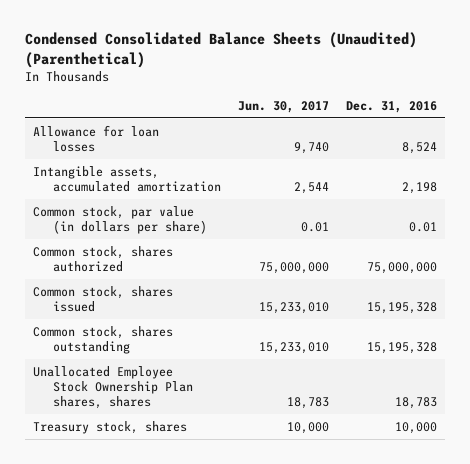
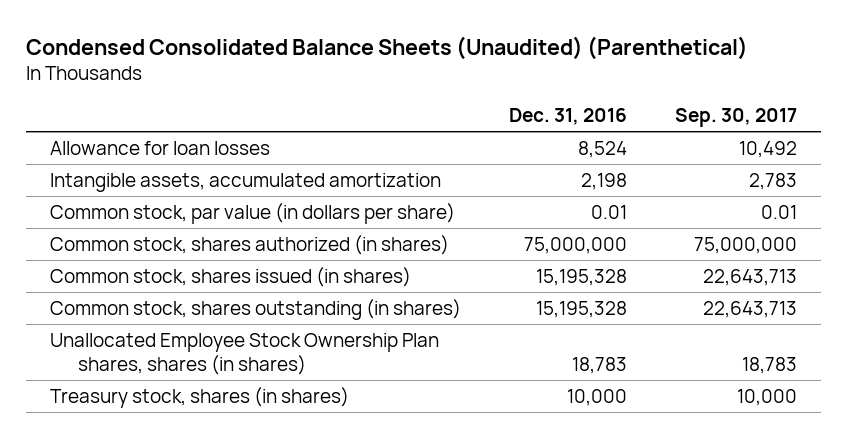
- | Jun. 30, 2017 | Dec. 31, 2016
+ | Dec. 31, 2016 | Sep. 30, 2017
- Common stock, shares authorized | 75,000,000 | 75,000,000
- Common stock, shares issued | 15,233,010 | 15,195,328
- Common stock, shares outstanding | 15,233,010 | 15,195,328
- Unallocated Employee Stock Ownership Plan shares, shares | 18,783 | 18,783
- Treasury stock, shares | 10,000 | 10,000
+ Common stock, shares authorized (in shares) | 75,000,000 | 75,000,000
+ Common stock, shares issued (in shares) | 15,195,328 | 22,643,713
+ Common stock, shares outstanding (in shares) | 15,195,328 | 22,643,713
+ Unallocated Employee Stock Ownership Plan shares, shares (in shares) | 18,783 | 18,783
+ Treasury stock, shares (in shares) | 10,000 | 10,000

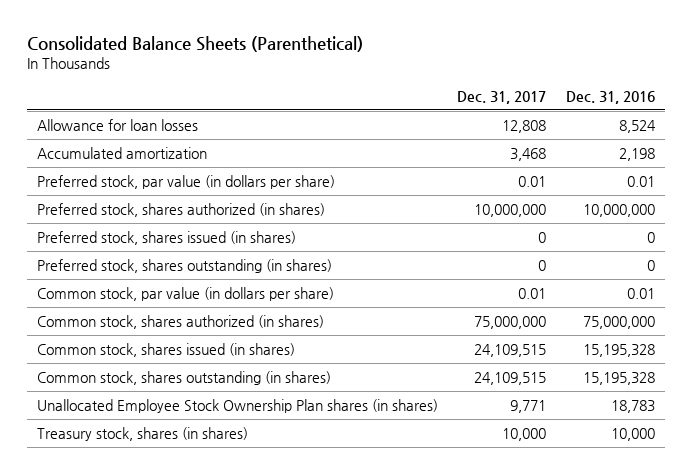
- Condensed Consolidated Balance Sheets (Unaudited) (Parenthetical)
+ Consolidated Balance Sheets (Parenthetical)
- | Dec. 31, 2016 | Sep. 30, 2017
+ | Dec. 31, 2017 | Dec. 31, 2016
- Intangible assets, accumulated amortization | 2,198 | 2,783
+ Accumulated amortization | 3,468 | 2,198
+ Preferred stock, par value (in dollars per share) | 0.01 | 0.01
+ Preferred stock, shares authorized (in shares) | 10,000,000 | 10,000,000
+ Preferred stock, shares issued (in shares) | 0 | 0
+ Preferred stock, shares outstanding (in shares) | 0 | 0
- Unallocated Employee Stock Ownership Plan shares, shares (in shares) | 18,783 | 18,783
+ Unallocated Employee Stock Ownership Plan shares (in shares) | 9,771 | 18,783

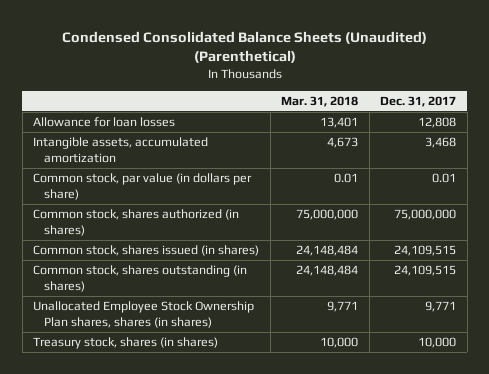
- Consolidated Balance Sheets (Parenthetical)
+ Condensed Consolidated Balance Sheets (Unaudited) (Parenthetical)
- | Dec. 31, 2017 | Dec. 31, 2016
+ | Mar. 31, 2018 | Dec. 31, 2017
- Accumulated amortization | 3,468 | 2,198
- Preferred stock, par value (in dollars per share) | 0.01 | 0.01
- Preferred stock, shares authorized (in shares) | 10,000,000 | 10,000,000
- Preferred stock, shares issued (in shares) | 0 | 0
- Preferred stock, shares outstanding (in shares) | 0 | 0
+ Intangible assets, accumulated amortization | 4,673 | 3,468
- Unallocated Employee Stock Ownership Plan shares (in shares) | 9,771 | 18,783
+ Unallocated Employee Stock Ownership Plan shares, shares (in shares) | 9,771 | 9,771

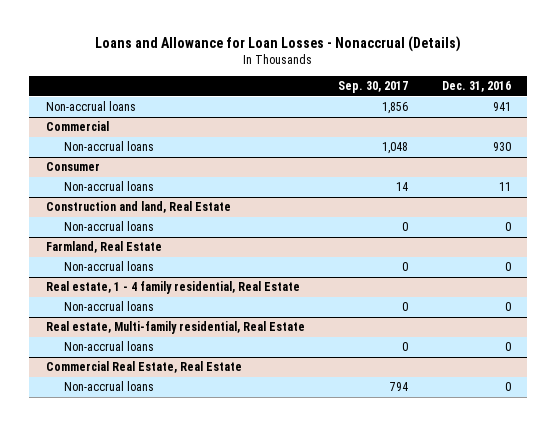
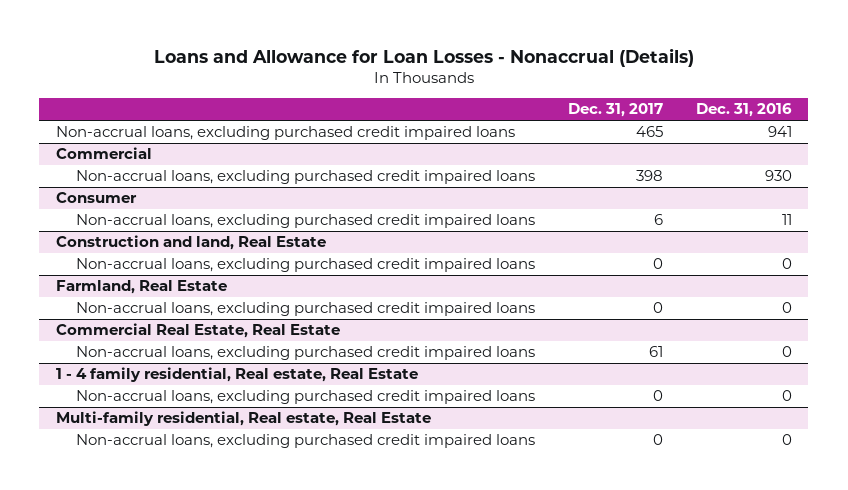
- | Sep. 30, 2017 | Dec. 31, 2016
+ | Dec. 31, 2017 | Dec. 31, 2016
- Non-accrual loans | 1,856 | 941
+ Non-accrual loans, excluding purchased credit impaired loans | 465 | 941
@ Commercial
- Non-accrual loans | 1,048 | 930
+ Non-accrual loans, excluding purchased credit impaired loans | 398 | 930
@ Consumer
- Non-accrual loans | 14 | 11
+ Non-accrual loans, excluding purchased credit impaired loans | 6 | 11
@ Construction and land, Real Estate
- Non-accrual loans | 0 | 0
+ Non-accrual loans, excluding purchased credit impaired loans | 0 | 0
@ Farmland, Real Estate
- Non-accrual loans | 0 | 0
- Real estate, 1 - 4 family residential, Real Estate
- Non-accrual loans | 0 | 0
- Real estate, Multi-family residential, Real Estate
- Non-accrual loans | 0 | 0
@ Farmland, Real Estate
+ Non-accrual loans, excluding purchased credit impaired loans | 0 | 0
@ Commercial Real Estate, Real Estate
- Non-accrual loans | 794 | 0
+ Non-accrual loans, excluding purchased credit impaired loans | 61 | 0
+ 1 - 4 family residential, Real estate, Real Estate
+ Non-accrual loans, excluding purchased credit impaired loans | 0 | 0
+ Multi-family residential, Real estate, Real Estate
+ Non-accrual loans, excluding purchased credit impaired loans | 0 | 0

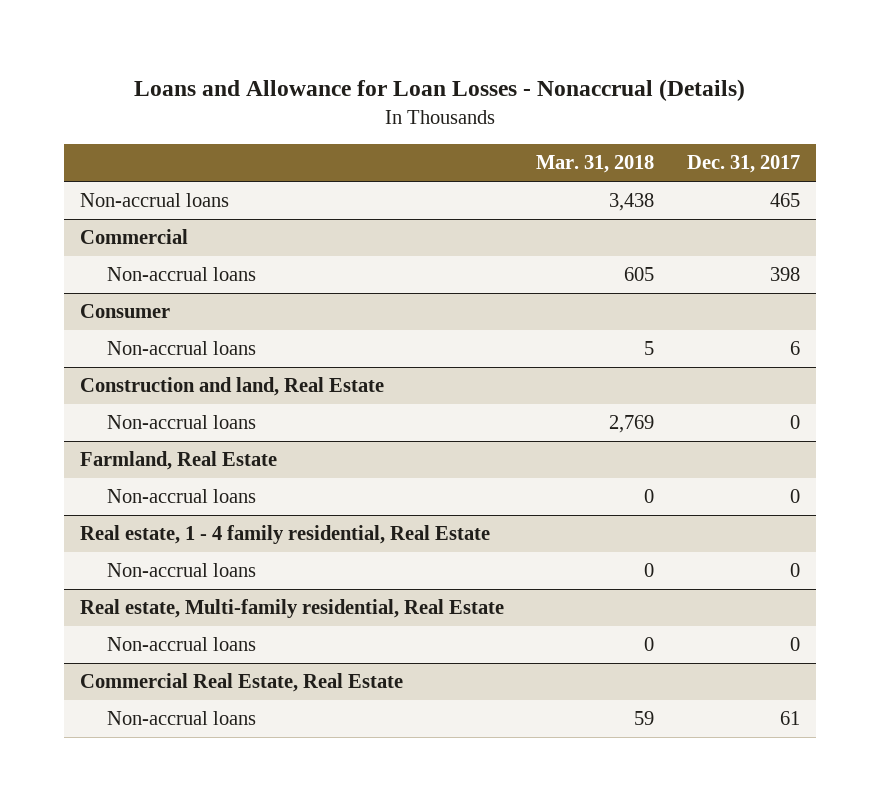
- | Dec. 31, 2017 | Dec. 31, 2016
+ | Mar. 31, 2018 | Dec. 31, 2017
- Non-accrual loans, excluding purchased credit impaired loans | 465 | 941
+ Non-accrual loans | 3,438 | 465
@ Commercial
- Non-accrual loans, excluding purchased credit impaired loans | 398 | 930
+ Non-accrual loans | 605 | 398
@ Consumer
- Non-accrual loans, excluding purchased credit impaired loans | 6 | 11
+ Non-accrual loans | 5 | 6
@ Construction and land, Real Estate
- Non-accrual loans, excluding purchased credit impaired loans | 0 | 0
+ Non-accrual loans | 2,769 | 0
@ Farmland, Real Estate
- Non-accrual loans, excluding purchased credit impaired loans | 0 | 0
+ Non-accrual loans | 0 | 0
+ Real estate, 1 - 4 family residential, Real Estate
+ Non-accrual loans | 0 | 0
+ Real estate, Multi-family residential, Real Estate
+ Non-accrual loans | 0 | 0
@ Commercial Real Estate, Real Estate
- Non-accrual loans, excluding purchased credit impaired loans | 61 | 0
- 1 - 4 family residential, Real estate, Real Estate
- Non-accrual loans, excluding purchased credit impaired loans | 0 | 0
- Multi-family residential, Real estate, Real Estate
- Non-accrual loans, excluding purchased credit impaired loans | 0 | 0
@ Commercial Real Estate, Real Estate
+ Non-accrual loans | 59 | 61

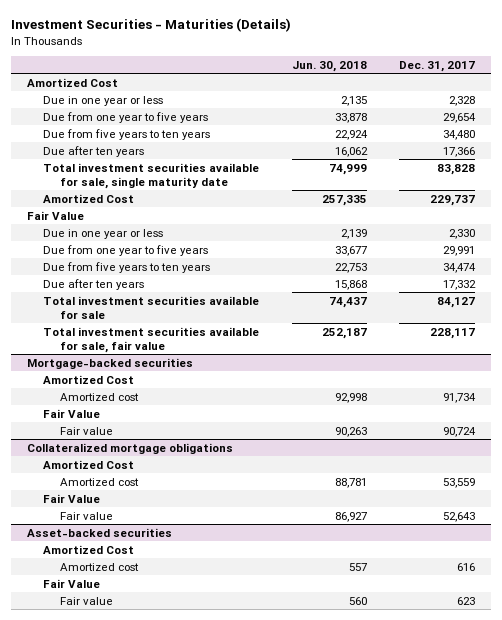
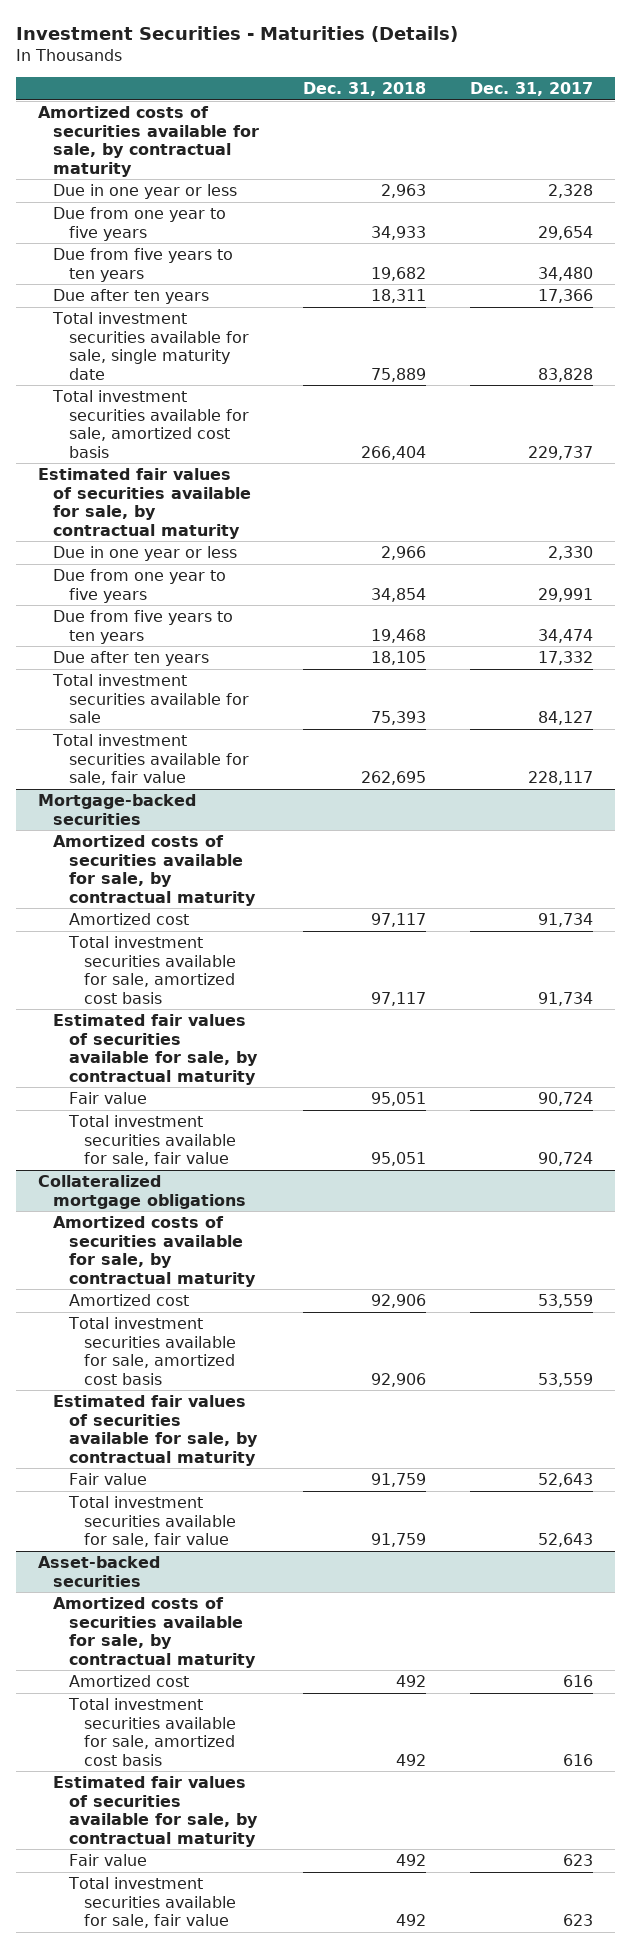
- | Jun. 30, 2018 | Dec. 31, 2017
+ | Dec. 31, 2018 | Dec. 31, 2017
- Amortized Cost
+ Amortized costs of securities available for sale, by contractual maturity
- Amortized Cost | 257,335 | 229,737
- Fair Value
+ Total investment securities available for sale, amortized cost basis | 266,404 | 229,737
+ Estimated fair values of securities available for sale, by contractual maturity
@ Mortgage-backed securities
- Amortized Cost
+ Amortized costs of securities available for sale, by contractual maturity
- Fair Value
+ Total investment securities available for sale, amortized cost basis | 97,117 | 91,734
+ Estimated fair values of securities available for sale, by contractual maturity
+ Total investment securities available for sale, fair value | 95,051 | 90,724
@ Collateralized mortgage obligations
- Amortized Cost
+ Amortized costs of securities available for sale, by contractual maturity
- Fair Value
+ Total investment securities available for sale, amortized cost basis | 92,906 | 53,559
+ Estimated fair values of securities available for sale, by contractual maturity
+ Total investment securities available for sale, fair value | 91,759 | 52,643
@ Asset-backed securities
- Amortized Cost
+ Amortized costs of securities available for sale, by contractual maturity
- Fair Value
+ Total investment securities available for sale, amortized cost basis | 492 | 616
+ Estimated fair values of securities available for sale, by contractual maturity
+ Total investment securities available for sale, fair value | 492 | 623

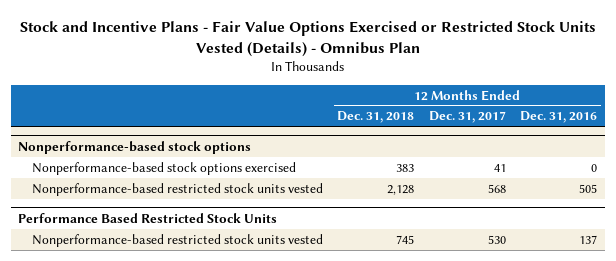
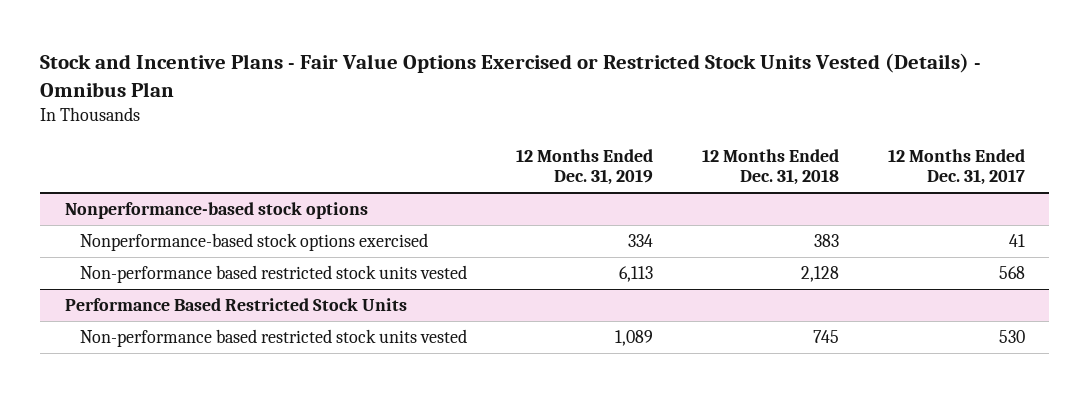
- | 12 Months Ended Dec. 31, 2018 | 12 Months Ended Dec. 31, 2017 | 12 Months Ended Dec. 31, 2016
+ | 12 Months Ended Dec. 31, 2019 | 12 Months Ended Dec. 31, 2018 | 12 Months Ended Dec. 31, 2017
@ Nonperformance-based stock options
- Nonperformance-based restricted stock units vested | 2,128 | 568 | 505
+ Non-performance based restricted stock units vested | 6,113 | 2,128 | 568
@ Performance Based Restricted Stock Units
- Nonperformance-based restricted stock units vested | 745 | 530 | 137
+ Non-performance based restricted stock units vested | 1,089 | 745 | 530

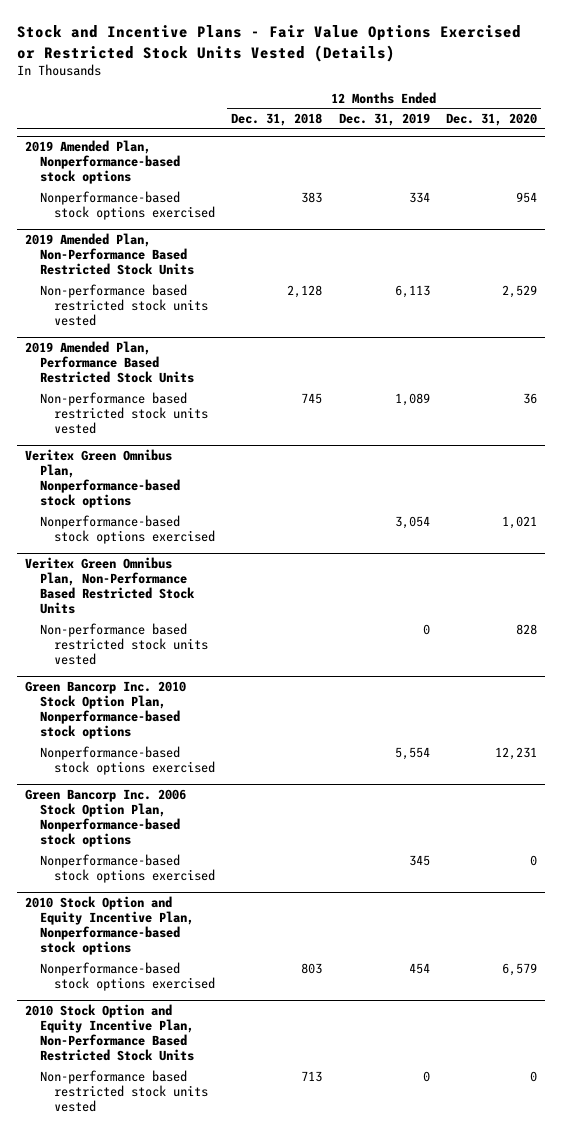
- Stock and Incentive Plans - Fair Value Options Exercised or Restricted Stock Units Vested (Details) - Omnibus Plan
+ Stock and Incentive Plans - Fair Value Options Exercised or Restricted Stock Units Vested (Details)
- | 12 Months Ended Dec. 31, 2019 | 12 Months Ended Dec. 31, 2018 | 12 Months Ended Dec. 31, 2017
+ | 12 Months Ended Dec. 31, 2018 | 12 Months Ended Dec. 31, 2019 | 12 Months Ended Dec. 31, 2020
- Nonperformance-based stock options
+ 2019 Amended Plan, Nonperformance-based stock options
+ 2019 Amended Plan, Non-Performance Based Restricted Stock Units
- Performance Based Restricted Stock Units
+ 2019 Amended Plan, Performance Based Restricted Stock Units
+ Veritex Green Omnibus Plan, Nonperformance-based stock options
+ Nonperformance-based stock options exercised | | 3,054 | 1,021
+ Veritex Green Omnibus Plan, Non-Performance Based Restricted Stock Units
+ Non-performance based restricted stock units vested | | 0 | 828
+ Green Bancorp Inc. 2010 Stock Option Plan, Nonperformance-based stock options
+ Nonperformance-based stock options exercised | | 5,554 | 12,231
+ Green Bancorp Inc. 2006 Stock Option Plan, Nonperformance-based stock options
+ Nonperformance-based stock options exercised | | 345 | 0
+ 2010 Stock Option and Equity Incentive Plan, Nonperformance-based stock options
+ Nonperformance-based stock options exercised | 803 | 454 | 6,579
+ 2010 Stock Option and Equity Incentive Plan, Non-Performance Based Restricted Stock Units
+ Non-performance based restricted stock units vested | 713 | 0 | 0

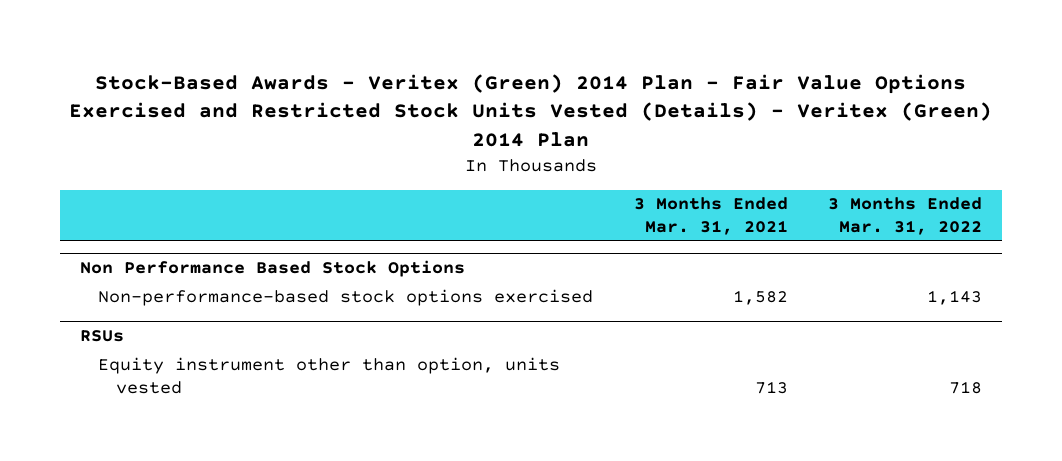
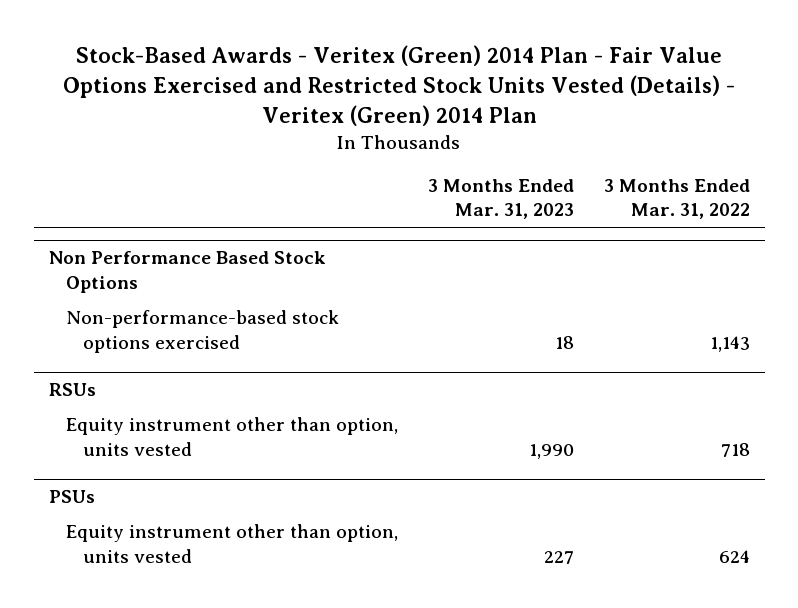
- | 3 Months Ended Mar. 31, 2021 | 3 Months Ended Mar. 31, 2022
+ | 3 Months Ended Mar. 31, 2023 | 3 Months Ended Mar. 31, 2022
+ PSUs
+ Equity instrument other than option, units vested | 227 | 624

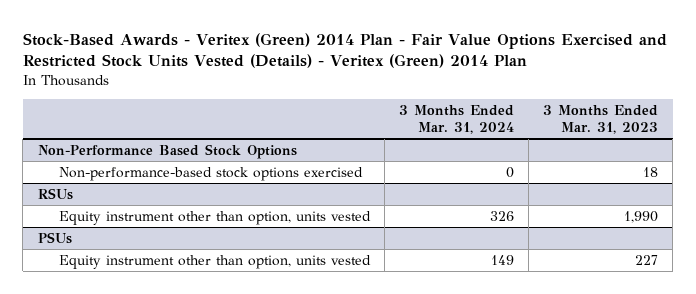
- | 3 Months Ended Mar. 31, 2023 | 3 Months Ended Mar. 31, 2022
+ | 3 Months Ended Mar. 31, 2024 | 3 Months Ended Mar. 31, 2023
- Non Performance Based Stock Options
+ Non-Performance Based Stock Options

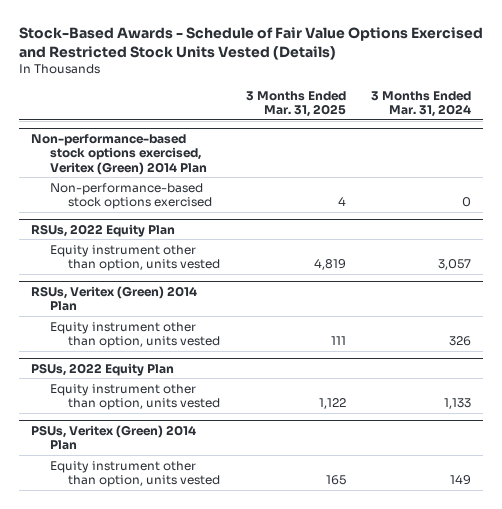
- Stock-Based Awards - Veritex (Green) 2014 Plan - Fair Value Options Exercised and Restricted Stock Units Vested (Details) - Veritex (Green) 2014 Plan
+ Stock-Based Awards - Schedule of Fair Value Options Exercised and Restricted Stock Units Vested (Details)
- | 3 Months Ended Mar. 31, 2024 | 3 Months Ended Mar. 31, 2023
+ | 3 Months Ended Mar. 31, 2025 | 3 Months Ended Mar. 31, 2024
- Non-Performance Based Stock Options
+ Non-performance-based stock options exercised, Veritex (Green) 2014 Plan
- RSUs
+ RSUs, 2022 Equity Plan
+ Equity instrument other than option, units vested | 4,819 | 3,057
+ RSUs, Veritex (Green) 2014 Plan
- PSUs
+ PSUs, 2022 Equity Plan
+ Equity instrument other than option, units vested | 1,122 | 1,133
+ PSUs, Veritex (Green) 2014 Plan

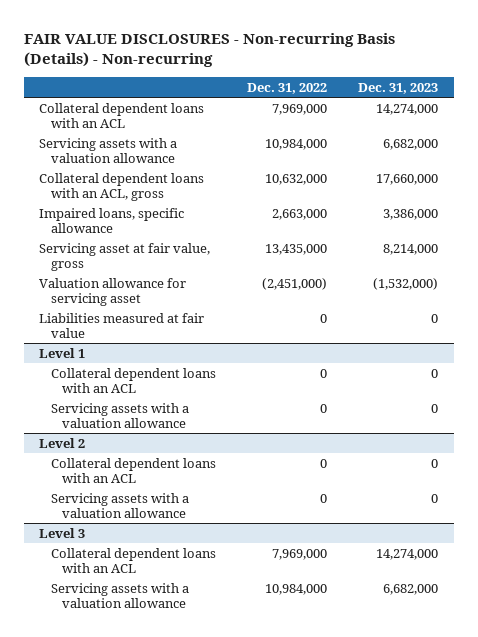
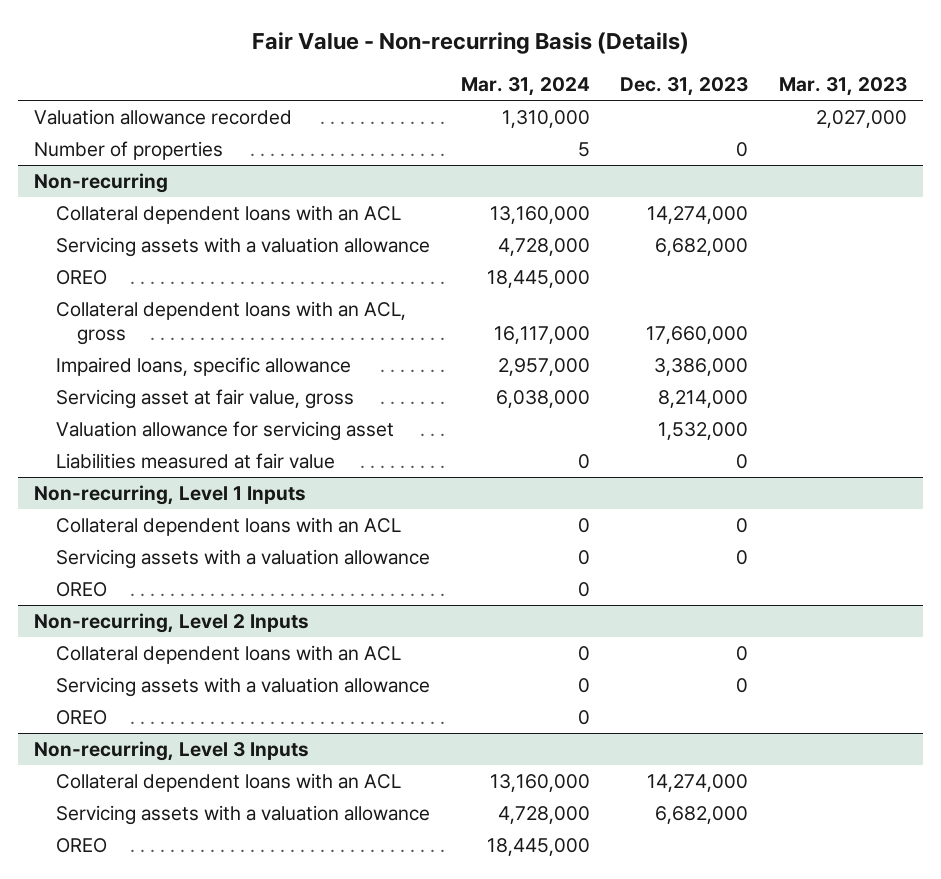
- FAIR VALUE DISCLOSURES - Non-recurring Basis (Details) - Non-recurring
+ Fair Value - Non-recurring Basis (Details)
- | Dec. 31, 2022 | Dec. 31, 2023
+ | Mar. 31, 2024 | Dec. 31, 2023 | Mar. 31, 2023
+ Valuation allowance recorded | 1,310,000 | | 2,027,000
+ Number of properties | 5 | 0 |
+ Non-recurring
+ OREO | 18,445,000 | |
- Valuation allowance for servicing asset | (2,451,000) | (1,532,000)
+ Valuation allowance for servicing asset | | 1,532,000 |
- Level 1
+ Non-recurring, Level 1 Inputs
- Level 2
+ OREO | 0 | |
+ Non-recurring, Level 2 Inputs
- Level 3
+ OREO | 0 | |
+ Non-recurring, Level 3 Inputs
+ OREO | 18,445,000 | |

